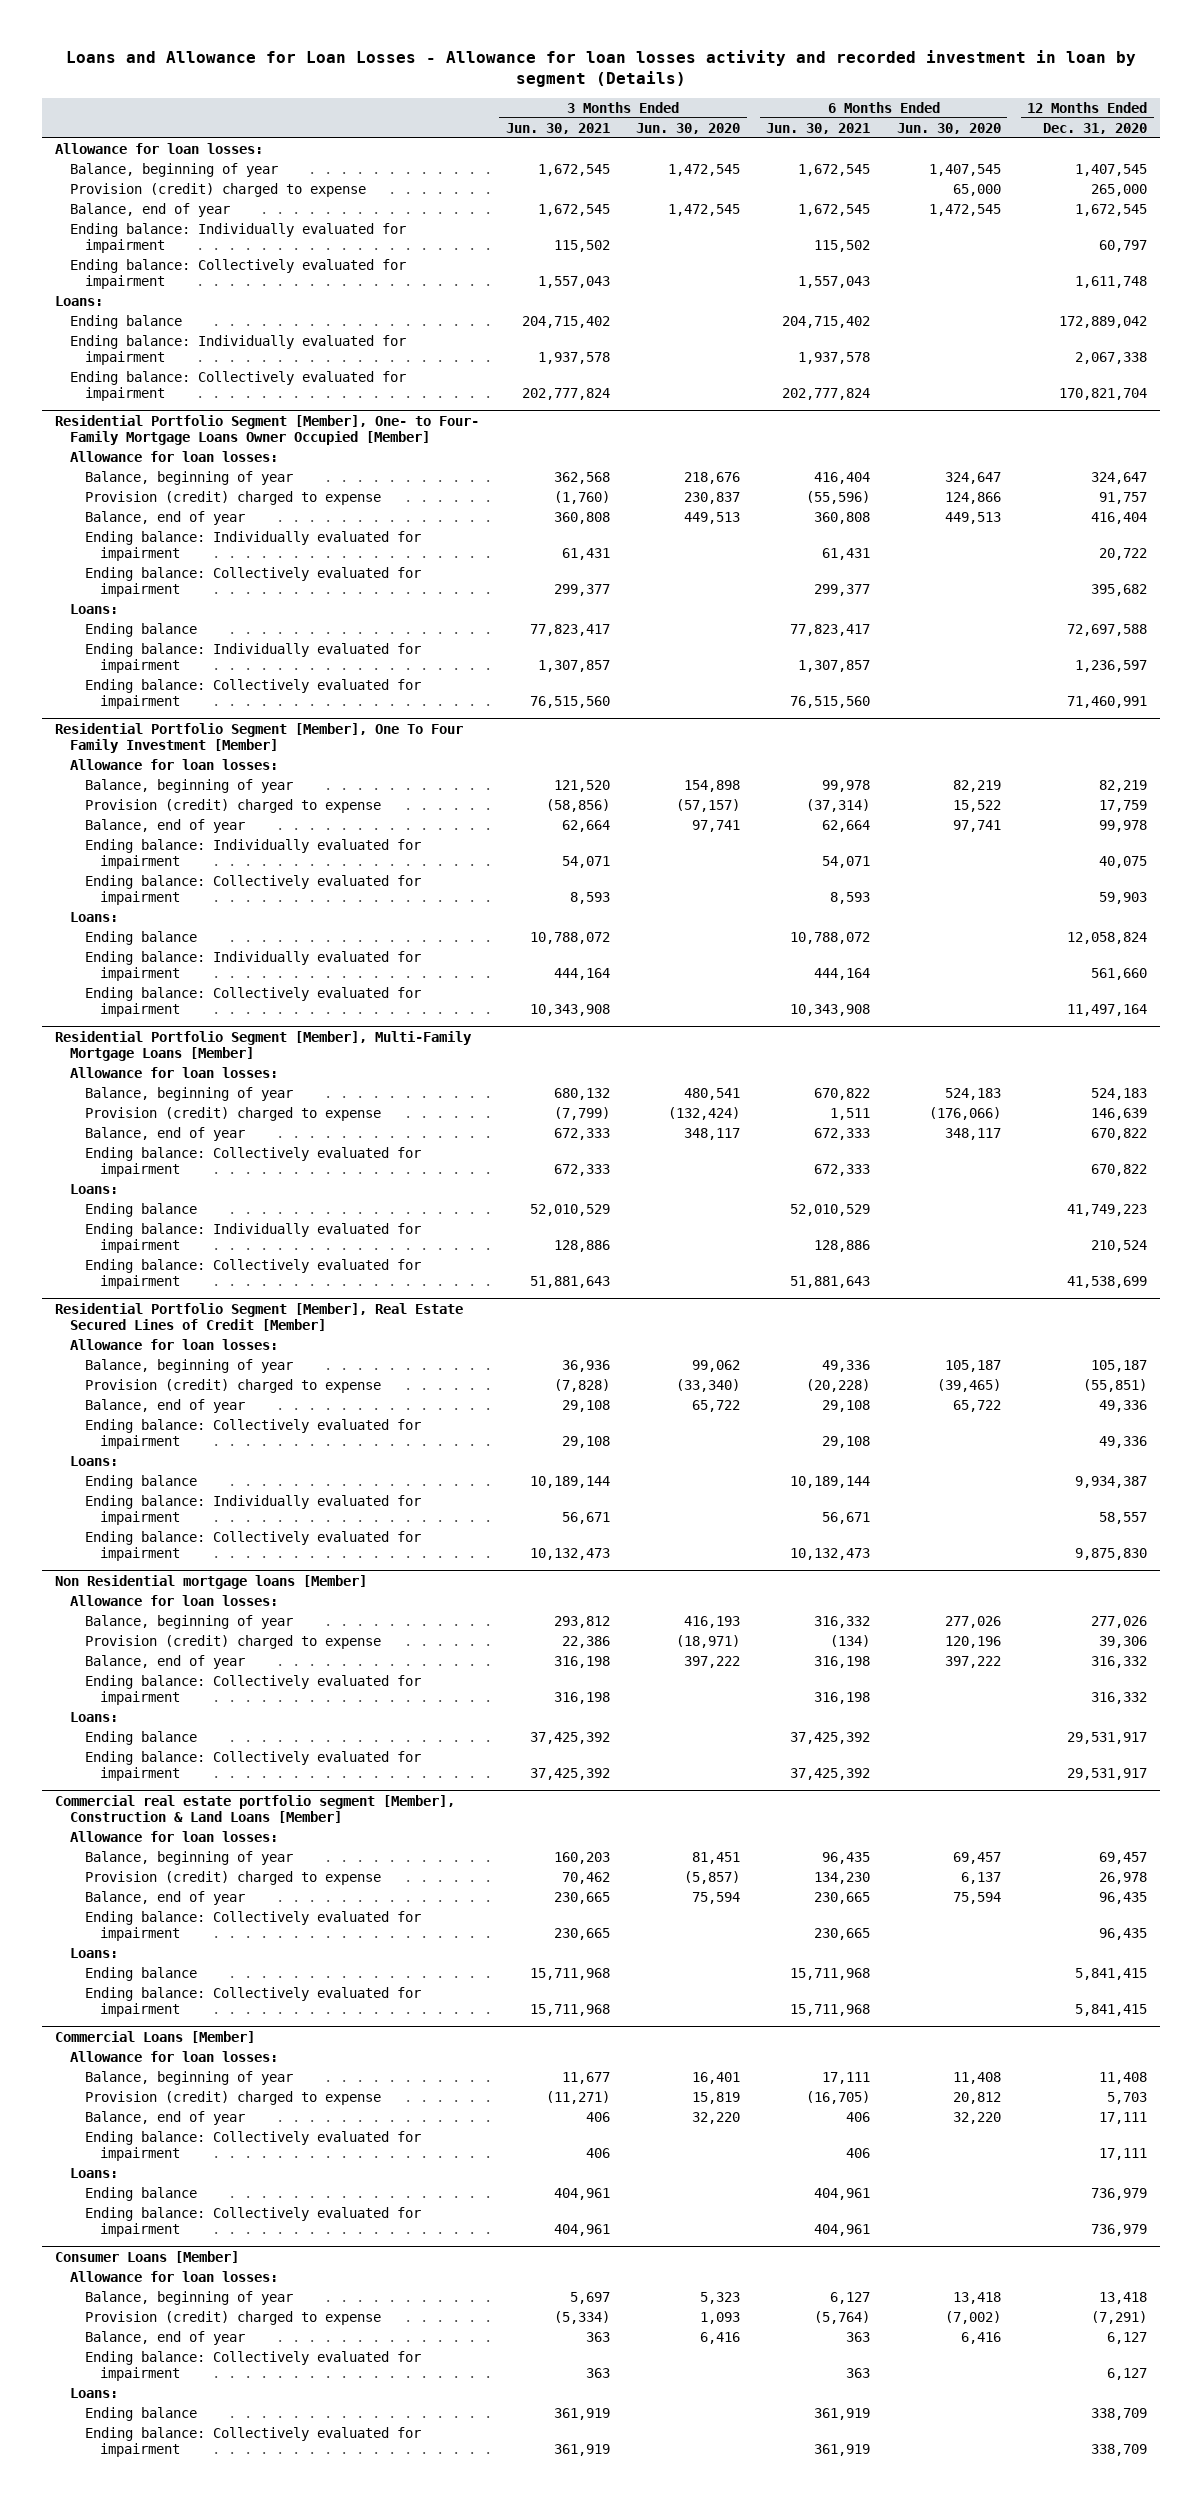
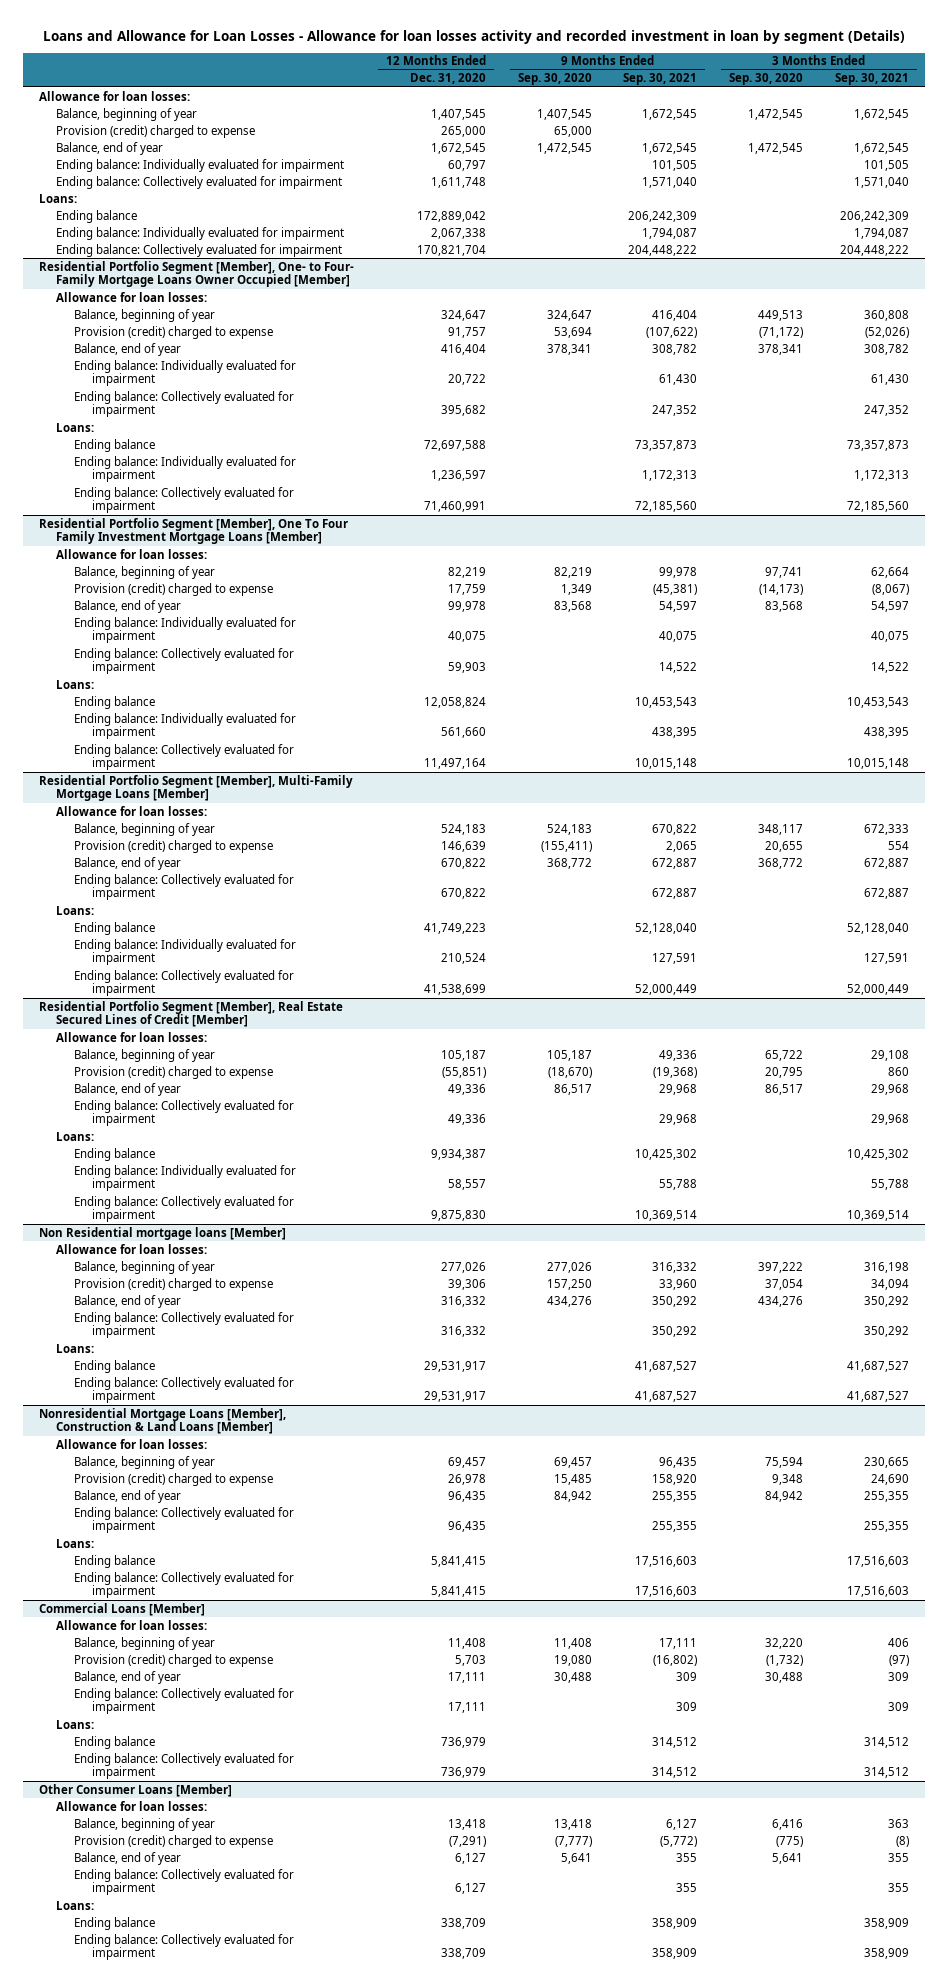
- | 3 Months Ended Jun. 30, 2021 | 3 Months Ended Jun. 30, 2020 | 6 Months Ended Jun. 30, 2021 | 6 Months Ended Jun. 30, 2020 | 12 Months Ended Dec. 31, 2020
+ | 12 Months Ended Dec. 31, 2020 | 9 Months Ended Sep. 30, 2020 | 9 Months Ended Sep. 30, 2021 | 3 Months Ended Sep. 30, 2020 | 3 Months Ended Sep. 30, 2021
- Residential Portfolio Segment [Member], One To Four Family Investment [Member]
+ Residential Portfolio Segment [Member], One To Four Family Investment Mortgage Loans [Member]
- Commercial real estate portfolio segment [Member], Construction & Land Loans [Member]
+ Nonresidential Mortgage Loans [Member], Construction & Land Loans [Member]
- Consumer Loans [Member]
+ Other Consumer Loans [Member]

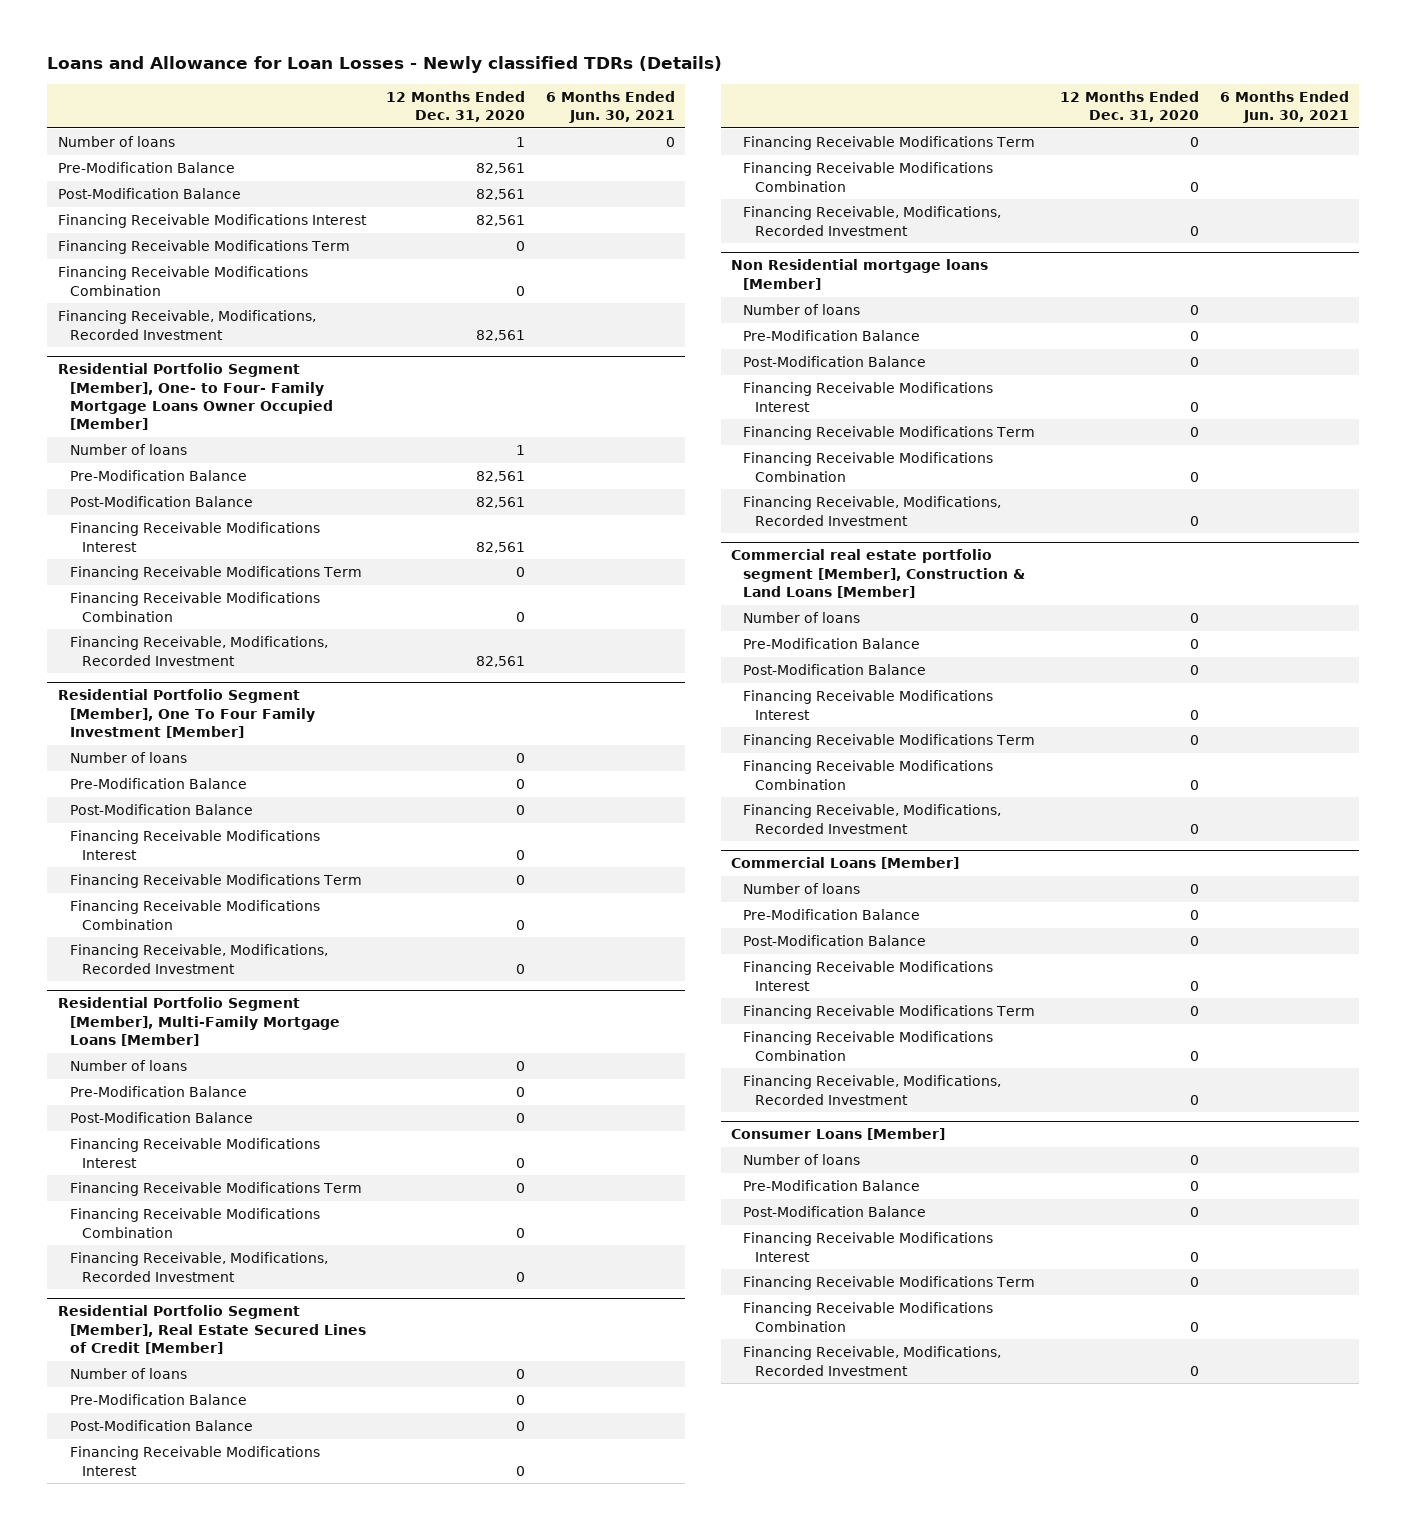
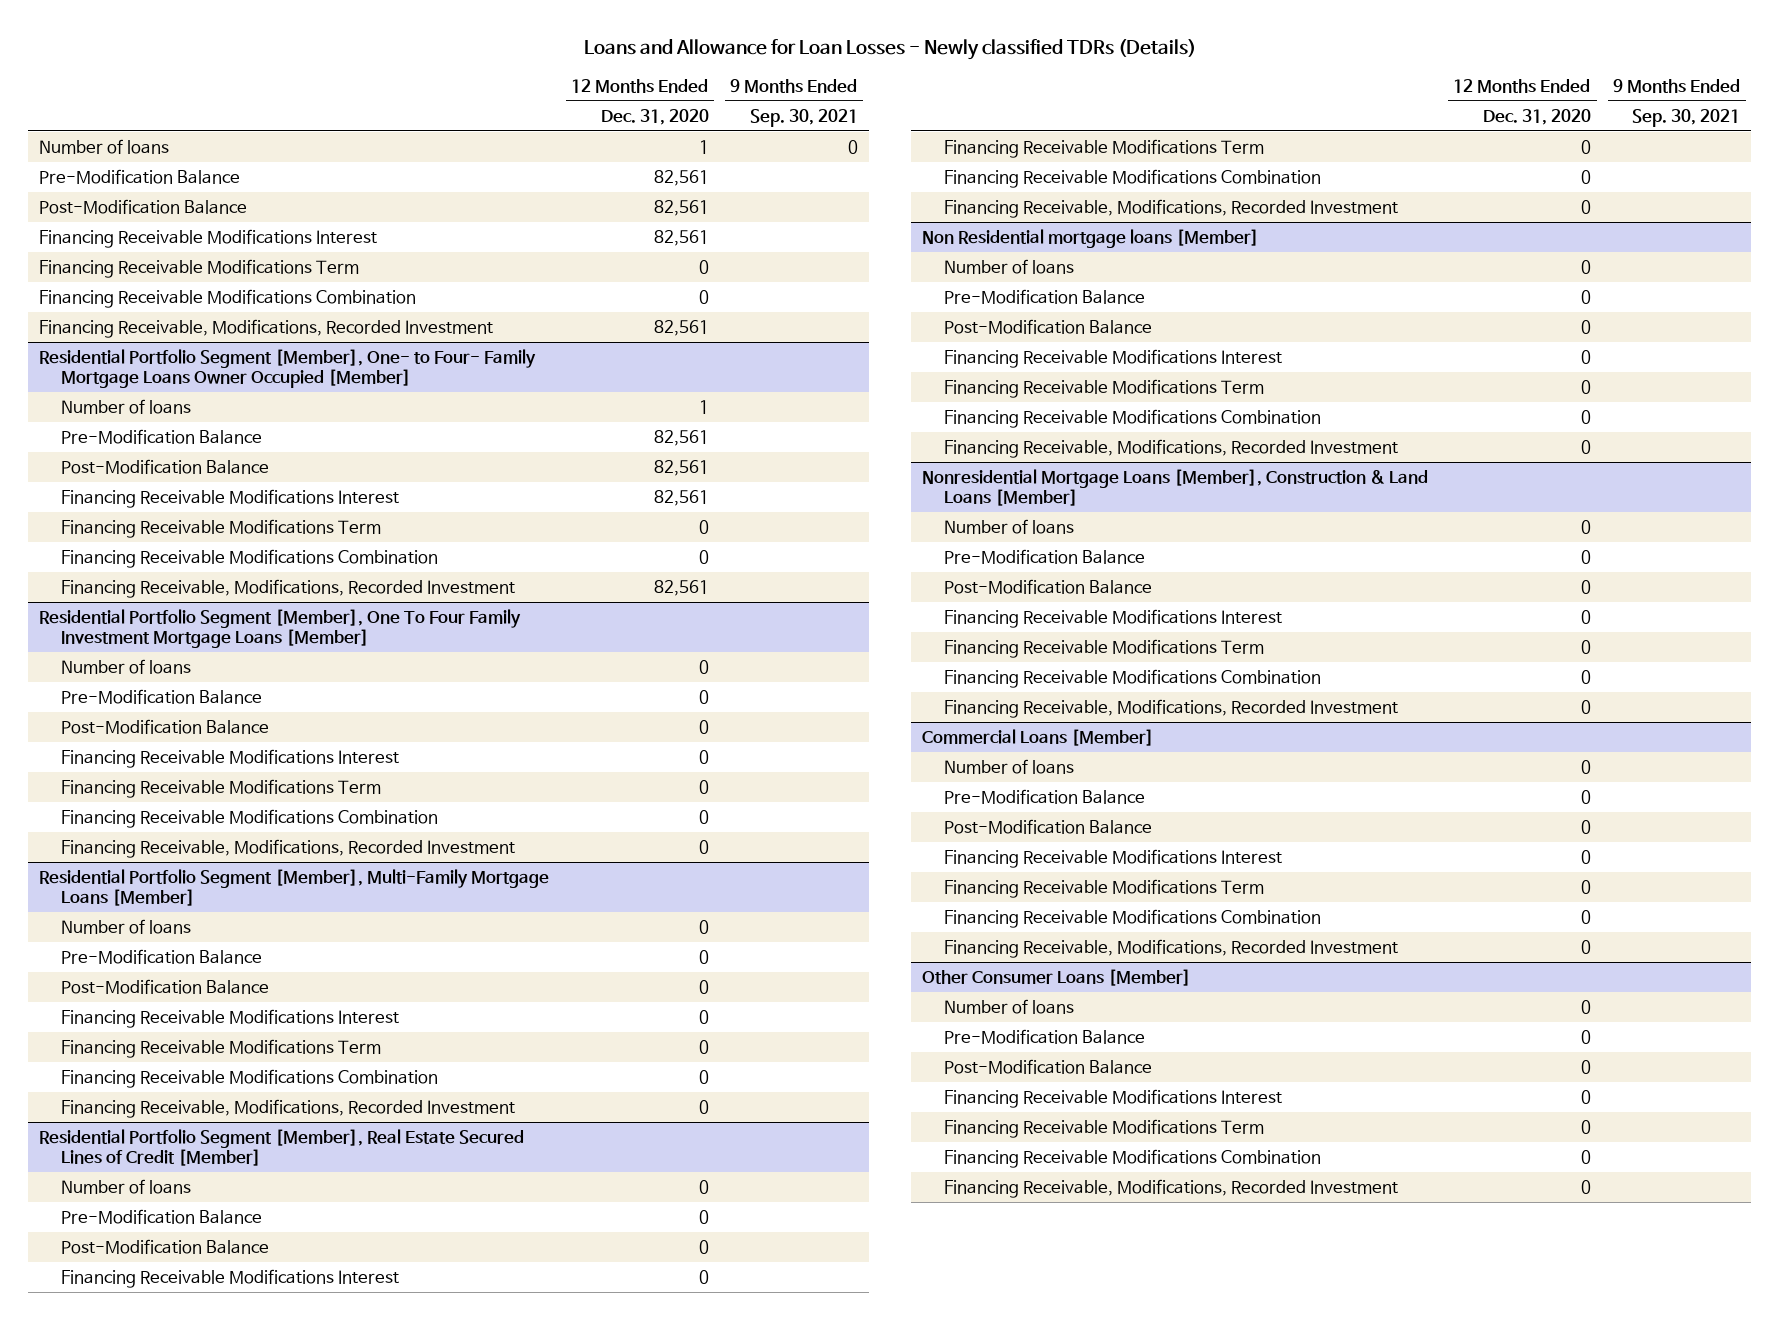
- | 12 Months Ended Dec. 31, 2020 | 6 Months Ended Jun. 30, 2021
+ | 12 Months Ended Dec. 31, 2020 | 9 Months Ended Sep. 30, 2021
- Residential Portfolio Segment [Member], One To Four Family Investment [Member]
+ Residential Portfolio Segment [Member], One To Four Family Investment Mortgage Loans [Member]
- Commercial real estate portfolio segment [Member], Construction & Land Loans [Member]
+ Nonresidential Mortgage Loans [Member], Construction & Land Loans [Member]
- Consumer Loans [Member]
+ Other Consumer Loans [Member]

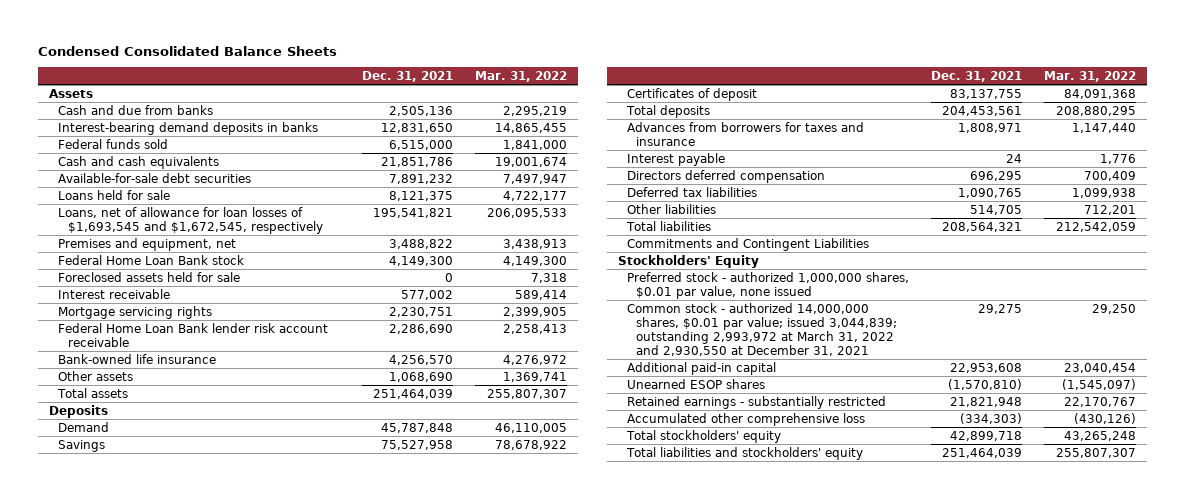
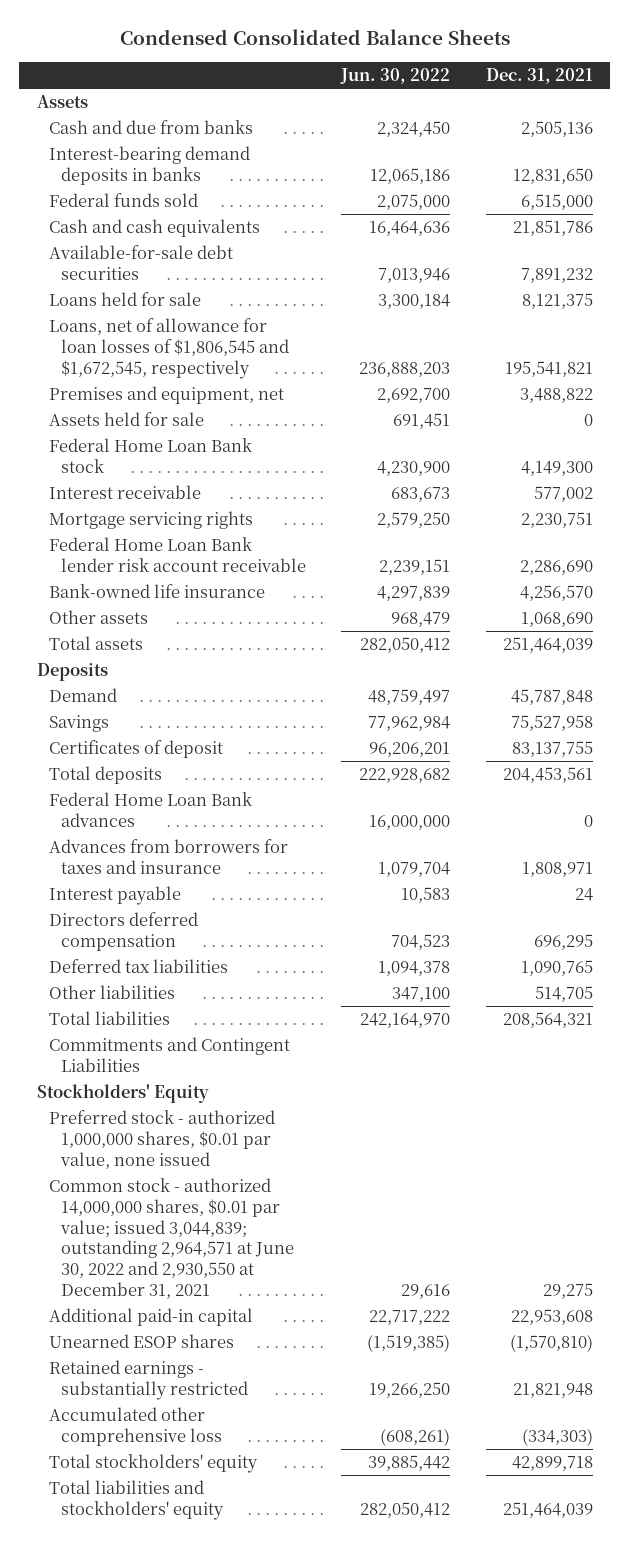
- | Dec. 31, 2021 | Mar. 31, 2022
+ | Jun. 30, 2022 | Dec. 31, 2021
- Loans, net of allowance for loan losses of $1,693,545 and $1,672,545, respectively | 195,541,821 | 206,095,533
+ Loans, net of allowance for loan losses of $1,806,545 and $1,672,545, respectively | 236,888,203 | 195,541,821
+ Assets held for sale | 691,451 | 0
- Foreclosed assets held for sale | 0 | 7,318
+ Federal Home Loan Bank advances | 16,000,000 | 0
- Common stock - authorized 14,000,000 shares, $0.01 par value; issued 3,044,839; outstanding 2,993,972 at March 31, 2022 and 2,930,550 at December 31, 2021 | 29,275 | 29,250
+ Common stock - authorized 14,000,000 shares, $0.01 par value; issued 3,044,839; outstanding 2,964,571 at June 30, 2022 and 2,930,550 at December 31, 2021 | 29,616 | 29,275

